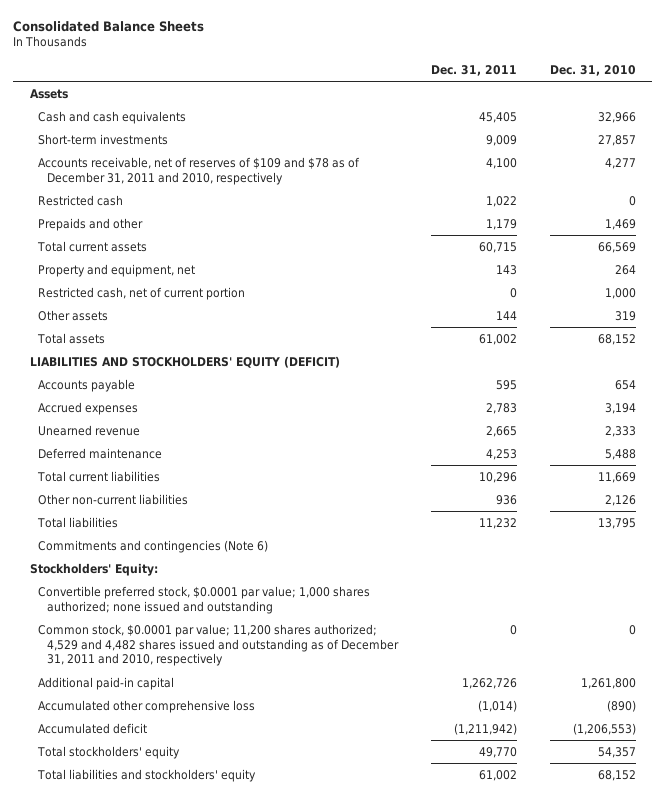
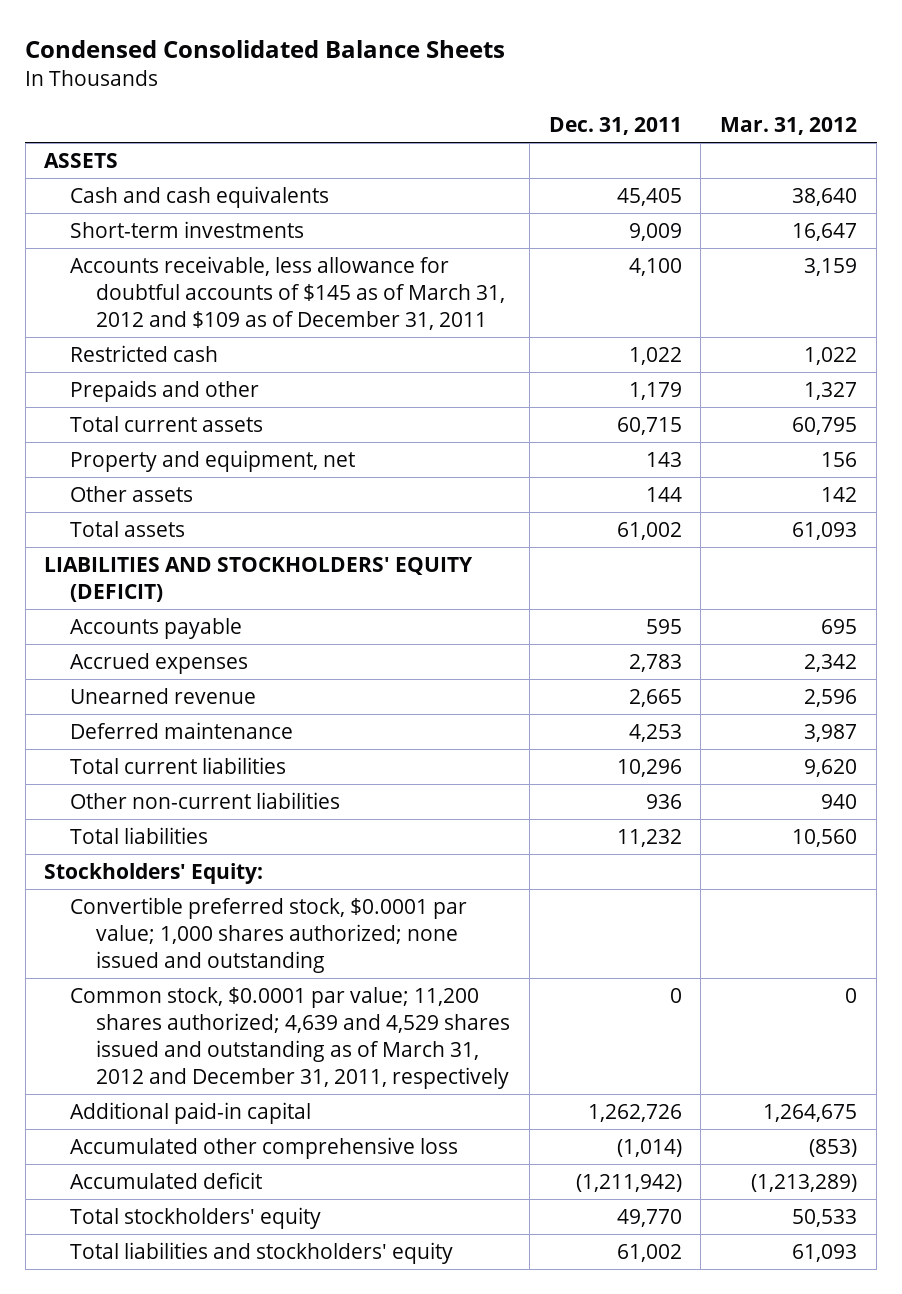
- Consolidated Balance Sheets
+ Condensed Consolidated Balance Sheets
- | Dec. 31, 2011 | Dec. 31, 2010
+ | Dec. 31, 2011 | Mar. 31, 2012
- Assets
+ ASSETS
- Accounts receivable, net of reserves of $109 and $78 as of December 31, 2011 and 2010, respectively | 4,100 | 4,277
+ Accounts receivable, less allowance for doubtful accounts of $145 as of March 31, 2012 and $109 as of December 31, 2011 | 4,100 | 3,159
- Restricted cash, net of current portion | 0 | 1,000
- Commitments and contingencies (Note 6)
- Common stock, $0.0001 par value; 11,200 shares authorized; 4,529 and 4,482 shares issued and outstanding as of December 31, 2011 and 2010, respectively | 0 | 0
+ Common stock, $0.0001 par value; 11,200 shares authorized; 4,639 and 4,529 shares issued and outstanding as of March 31, 2012 and December 31, 2011, respectively | 0 | 0

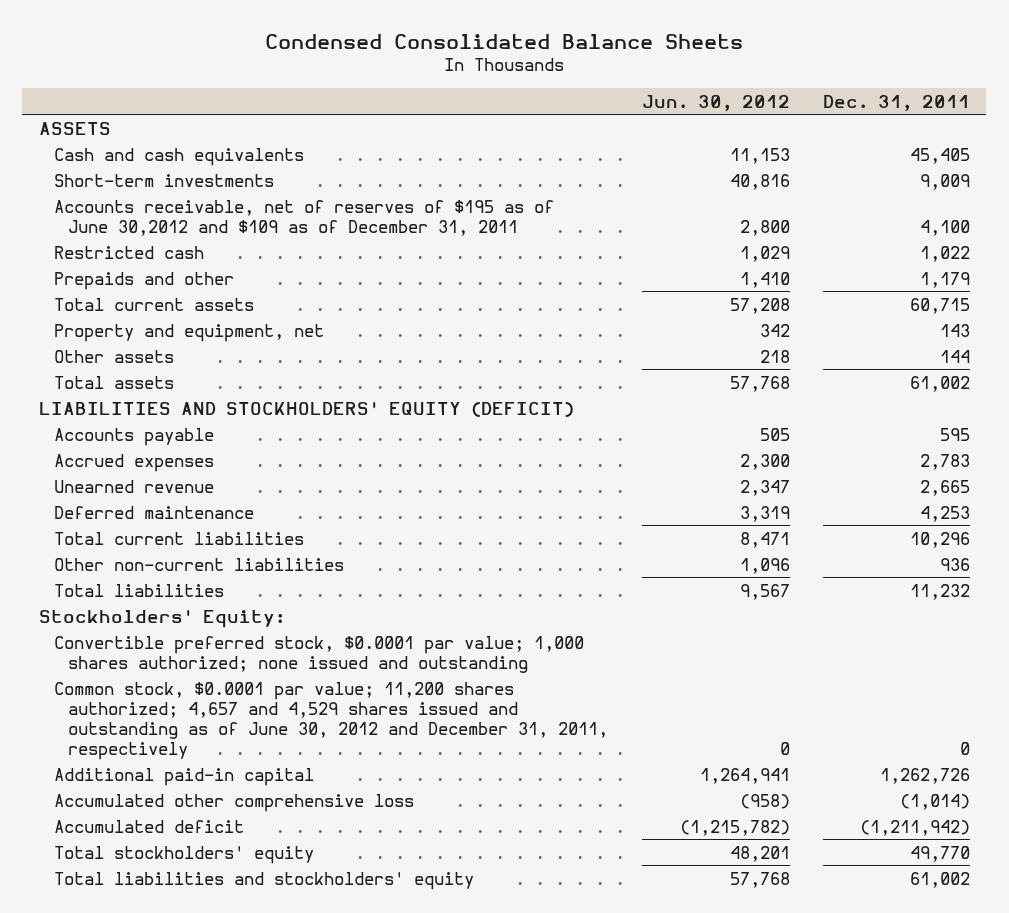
- | Dec. 31, 2011 | Mar. 31, 2012
+ | Jun. 30, 2012 | Dec. 31, 2011
- Accounts receivable, less allowance for doubtful accounts of $145 as of March 31, 2012 and $109 as of December 31, 2011 | 4,100 | 3,159
+ Accounts receivable, net of reserves of $195 as of June 30,2012 and $109 as of December 31, 2011 | 2,800 | 4,100
- Common stock, $0.0001 par value; 11,200 shares authorized; 4,639 and 4,529 shares issued and outstanding as of March 31, 2012 and December 31, 2011, respectively | 0 | 0
+ Common stock, $0.0001 par value; 11,200 shares authorized; 4,657 and 4,529 shares issued and outstanding as of June 30, 2012 and December 31, 2011, respectively | 0 | 0

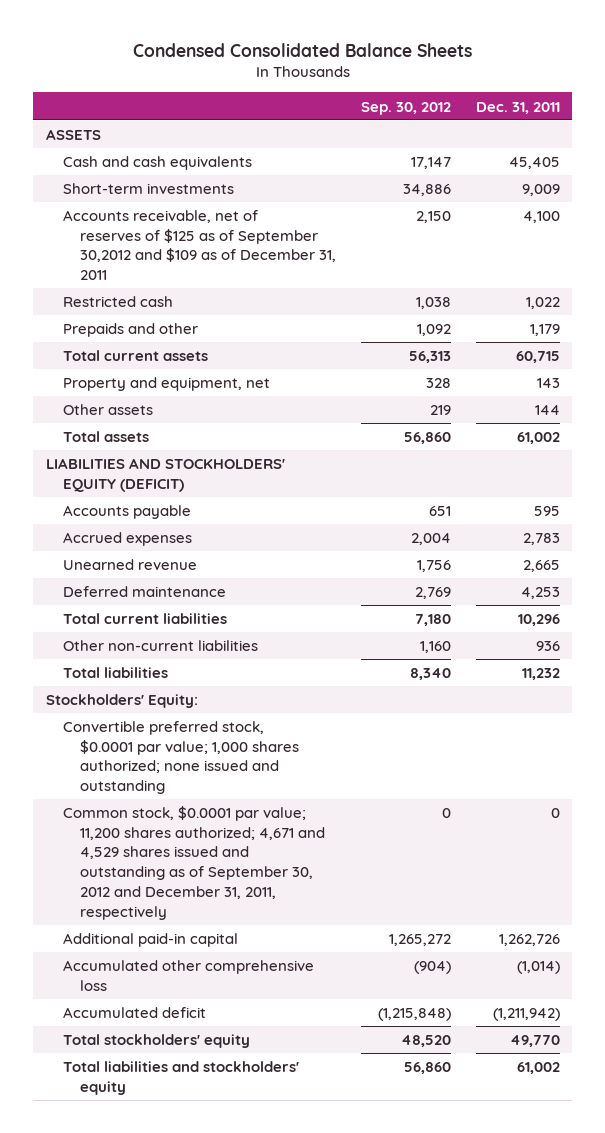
- | Jun. 30, 2012 | Dec. 31, 2011
+ | Sep. 30, 2012 | Dec. 31, 2011
- Accounts receivable, net of reserves of $195 as of June 30,2012 and $109 as of December 31, 2011 | 2,800 | 4,100
+ Accounts receivable, net of reserves of $125 as of September 30,2012 and $109 as of December 31, 2011 | 2,150 | 4,100
- Common stock, $0.0001 par value; 11,200 shares authorized; 4,657 and 4,529 shares issued and outstanding as of June 30, 2012 and December 31, 2011, respectively | 0 | 0
+ Common stock, $0.0001 par value; 11,200 shares authorized; 4,671 and 4,529 shares issued and outstanding as of September 30, 2012 and December 31, 2011, respectively | 0 | 0

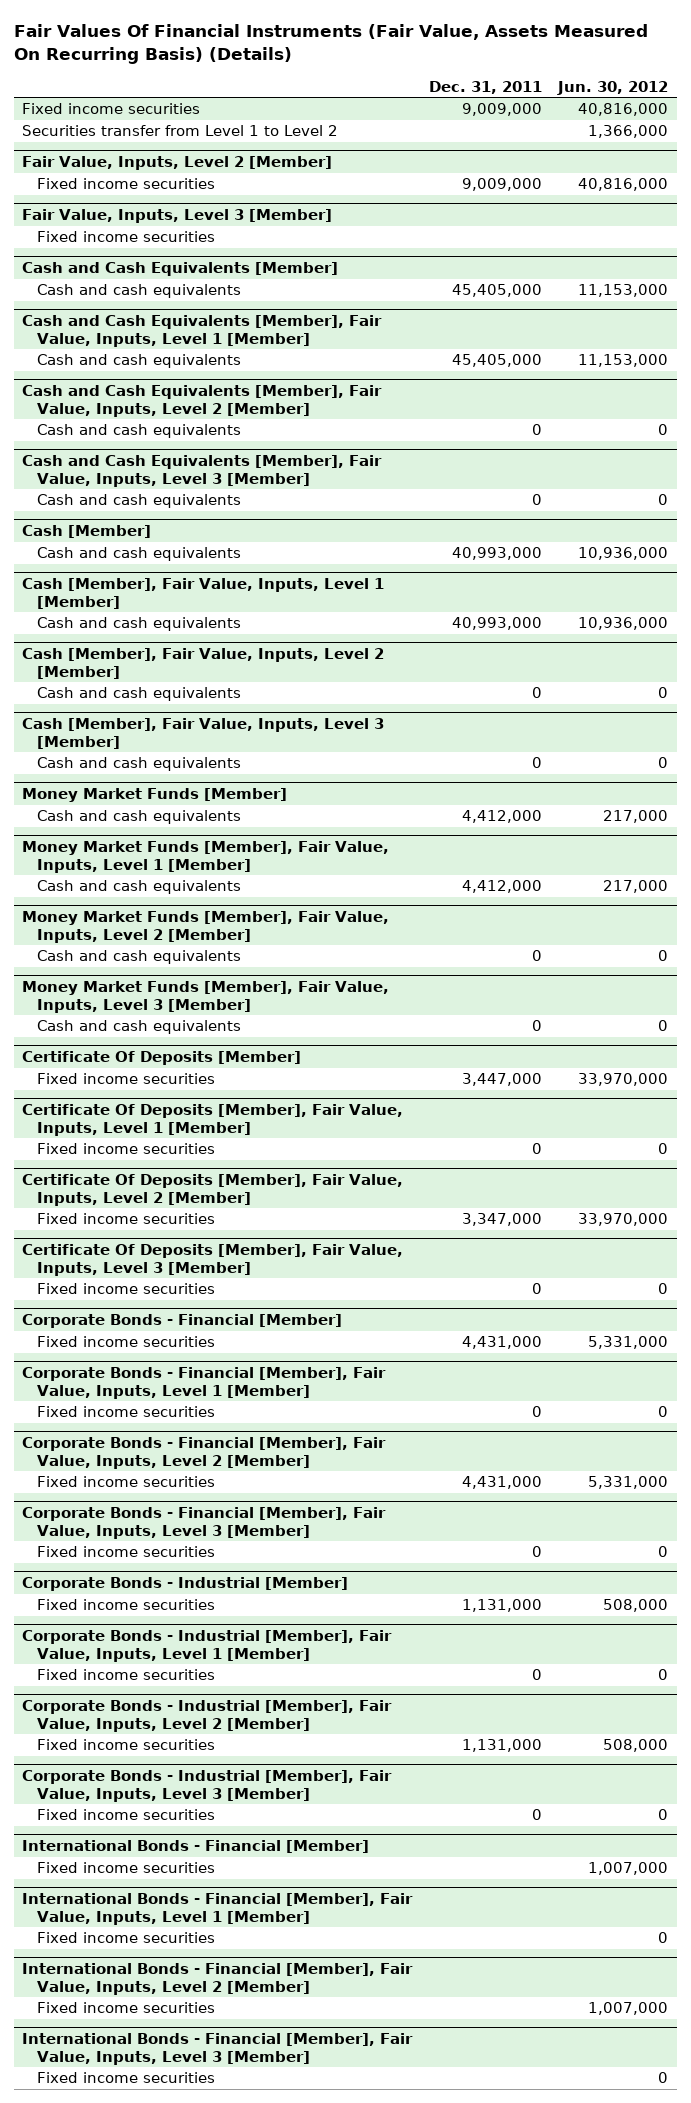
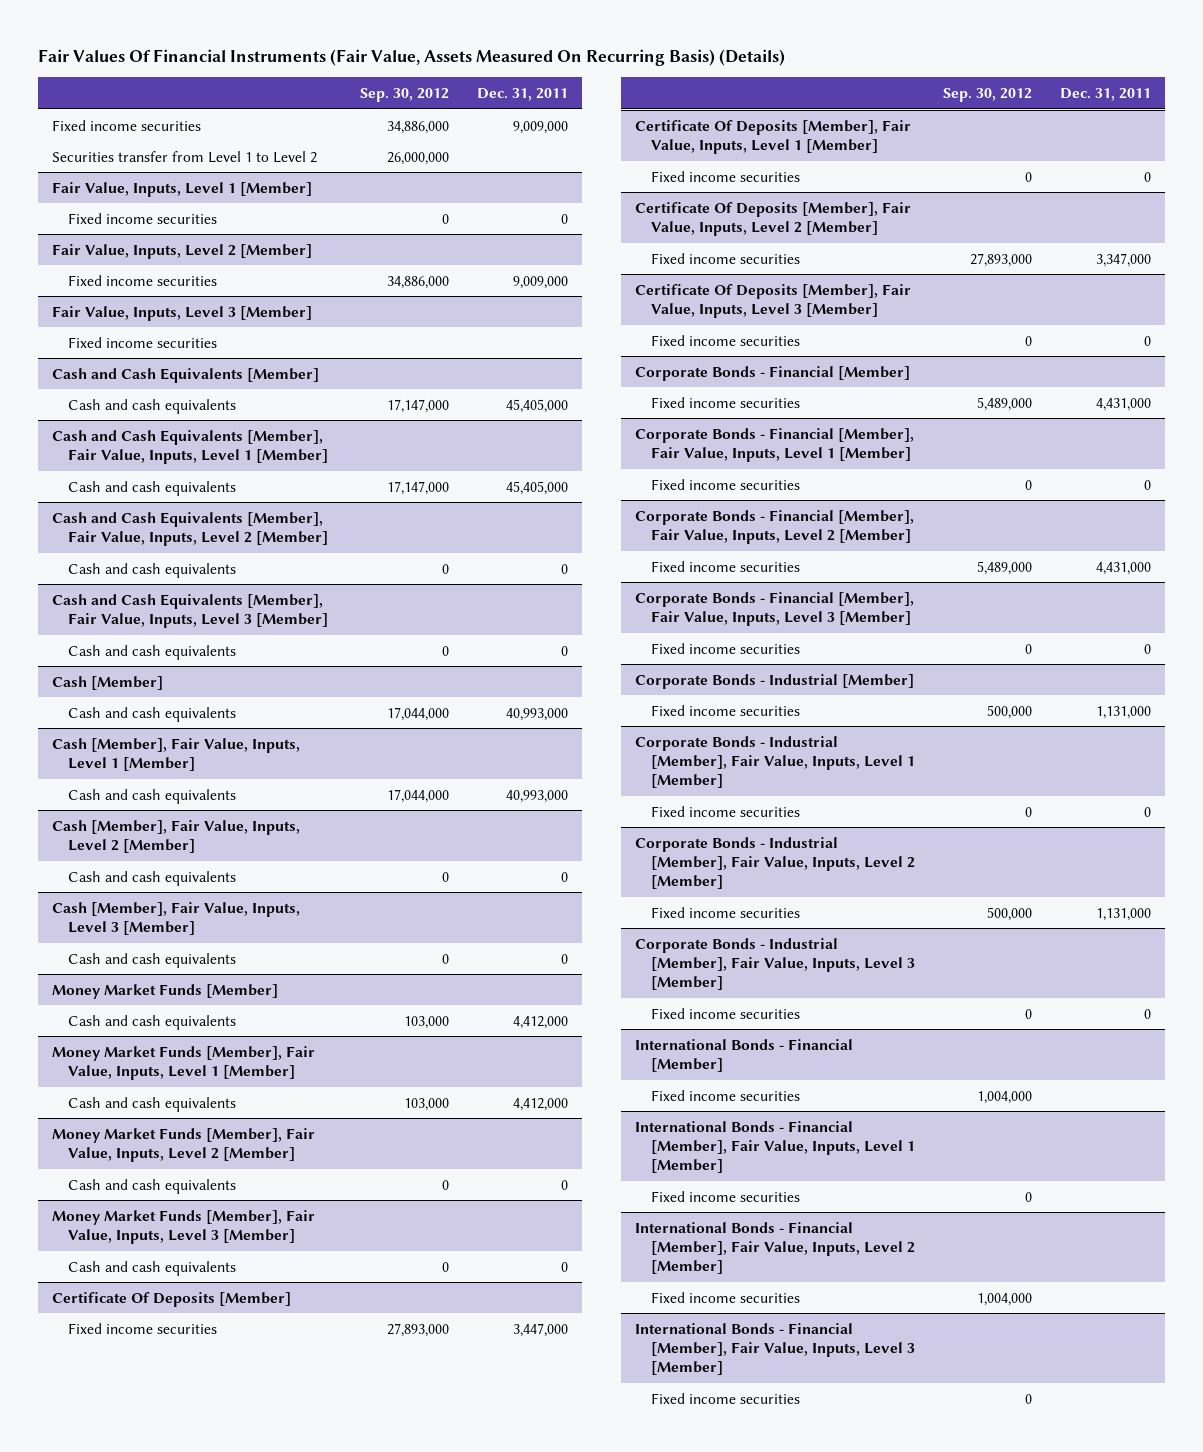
- | Dec. 31, 2011 | Jun. 30, 2012
+ | Sep. 30, 2012 | Dec. 31, 2011
+ Fair Value, Inputs, Level 1 [Member]
+ Fixed income securities | 0 | 0

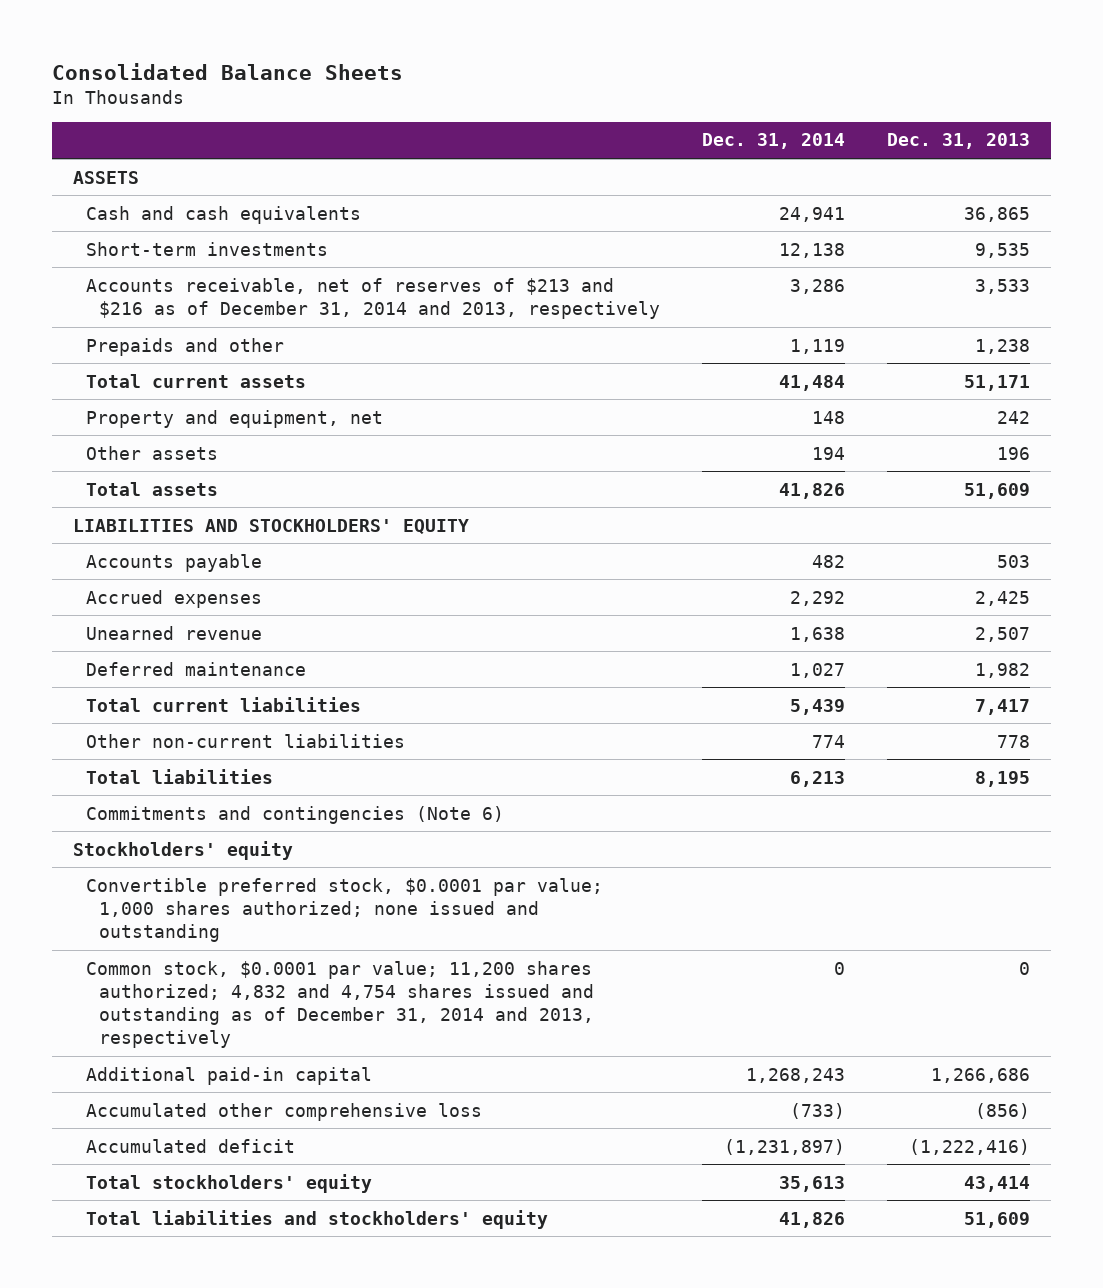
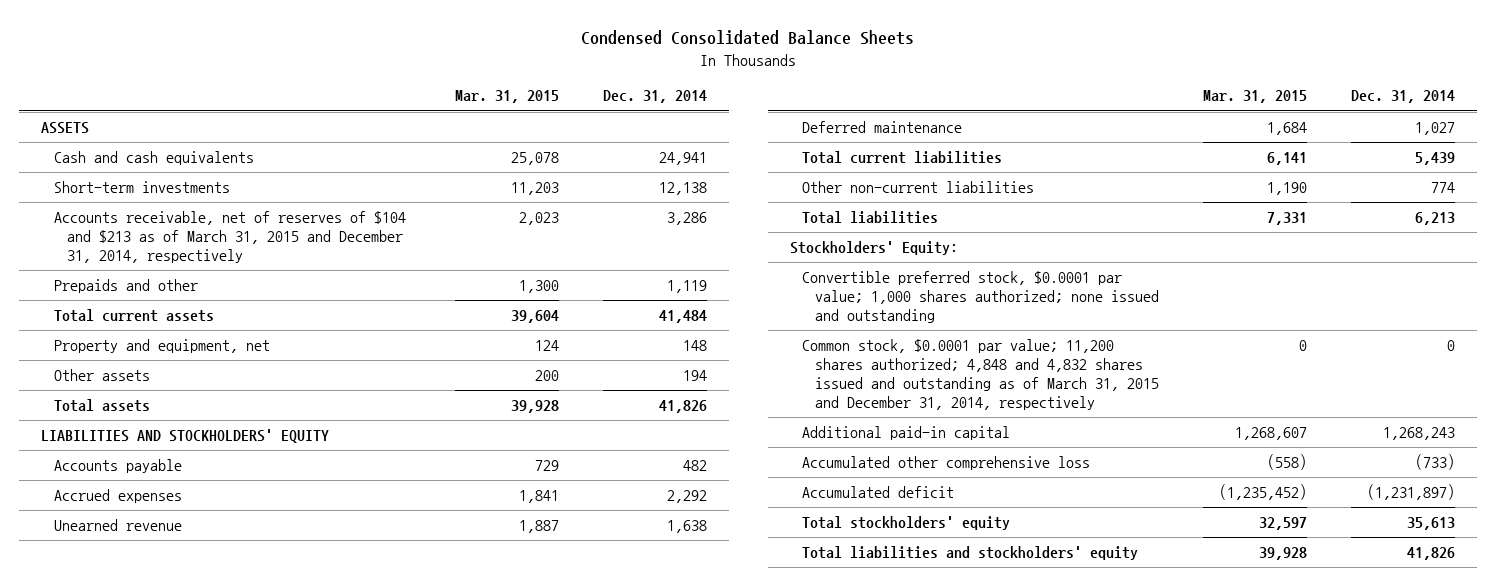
- Consolidated Balance Sheets
+ Condensed Consolidated Balance Sheets
- | Dec. 31, 2014 | Dec. 31, 2013
+ | Mar. 31, 2015 | Dec. 31, 2014
- Accounts receivable, net of reserves of $213 and $216 as of December 31, 2014 and 2013, respectively | 3,286 | 3,533
+ Accounts receivable, net of reserves of $104 and $213 as of March 31, 2015 and December 31, 2014, respectively | 2,023 | 3,286
- Commitments and contingencies (Note 6)
- Stockholders' equity
+ Stockholders' Equity:
- Common stock, $0.0001 par value; 11,200 shares authorized; 4,832 and 4,754 shares issued and outstanding as of December 31, 2014 and 2013, respectively | 0 | 0
+ Common stock, $0.0001 par value; 11,200 shares authorized; 4,848 and 4,832 shares issued and outstanding as of March 31, 2015 and December 31, 2014, respectively | 0 | 0

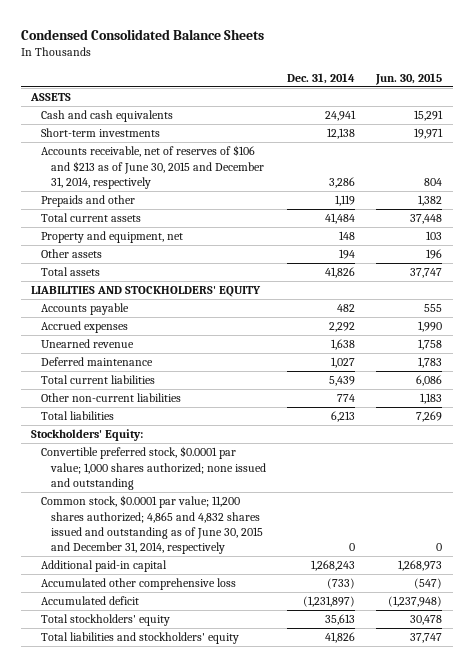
- | Mar. 31, 2015 | Dec. 31, 2014
+ | Dec. 31, 2014 | Jun. 30, 2015
- Accounts receivable, net of reserves of $104 and $213 as of March 31, 2015 and December 31, 2014, respectively | 2,023 | 3,286
+ Accounts receivable, net of reserves of $106 and $213 as of June 30, 2015 and December 31, 2014, respectively | 3,286 | 804
- Common stock, $0.0001 par value; 11,200 shares authorized; 4,848 and 4,832 shares issued and outstanding as of March 31, 2015 and December 31, 2014, respectively | 0 | 0
+ Common stock, $0.0001 par value; 11,200 shares authorized; 4,865 and 4,832 shares issued and outstanding as of June 30, 2015 and December 31, 2014, respectively | 0 | 0

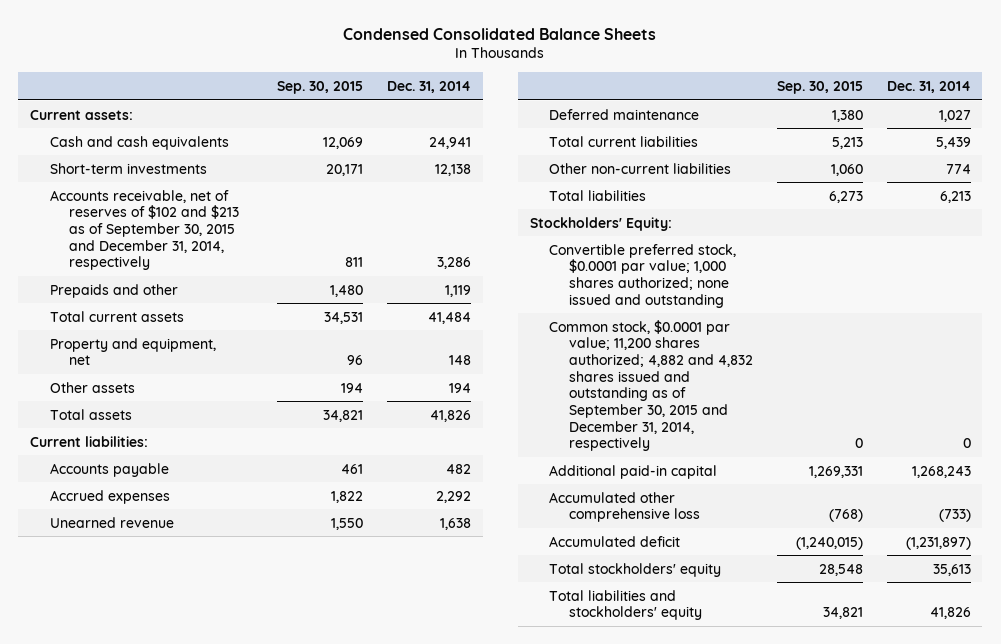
- | Dec. 31, 2014 | Jun. 30, 2015
+ | Sep. 30, 2015 | Dec. 31, 2014
- ASSETS
+ Current assets:
- Accounts receivable, net of reserves of $106 and $213 as of June 30, 2015 and December 31, 2014, respectively | 3,286 | 804
+ Accounts receivable, net of reserves of $102 and $213 as of September 30, 2015 and December 31, 2014, respectively | 811 | 3,286
- LIABILITIES AND STOCKHOLDERS' EQUITY
+ Current liabilities:
- Common stock, $0.0001 par value; 11,200 shares authorized; 4,865 and 4,832 shares issued and outstanding as of June 30, 2015 and December 31, 2014, respectively | 0 | 0
+ Common stock, $0.0001 par value; 11,200 shares authorized; 4,882 and 4,832 shares issued and outstanding as of September 30, 2015 and December 31, 2014, respectively | 0 | 0

